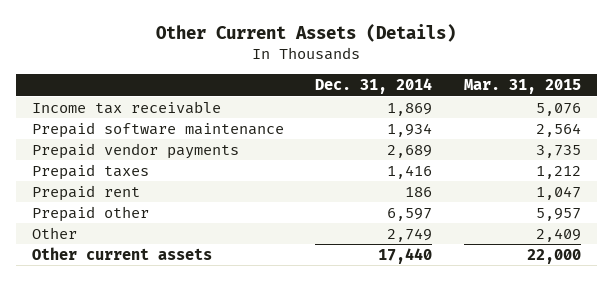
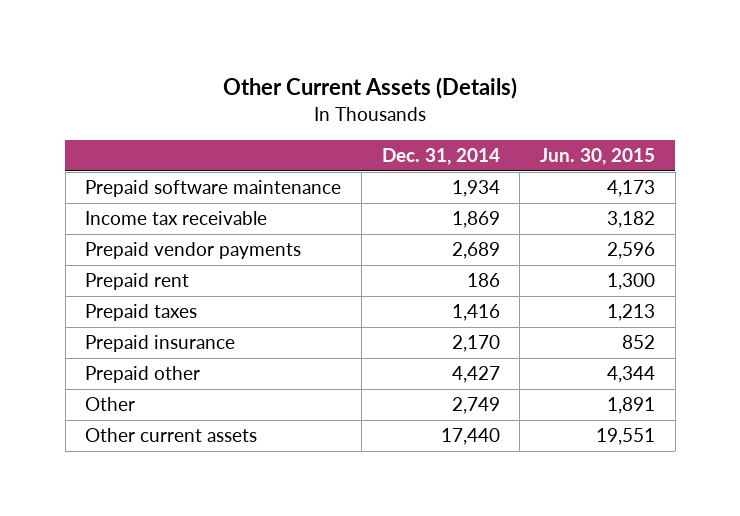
- | Dec. 31, 2014 | Mar. 31, 2015
+ | Dec. 31, 2014 | Jun. 30, 2015
moved down: Income tax receivable | 1,869 | 3,182
- Prepaid other | 6,597 | 5,957
moved down: Prepaid taxes | 1,416 | 1,213
+ Prepaid insurance | 2,170 | 852
+ Prepaid other | 4,427 | 4,344

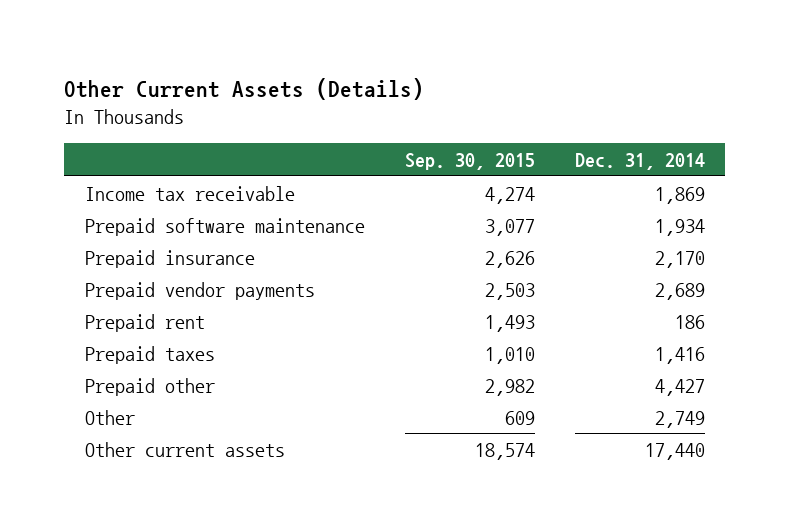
- | Dec. 31, 2014 | Jun. 30, 2015
+ | Sep. 30, 2015 | Dec. 31, 2014
moved down: Prepaid software maintenance | 3,077 | 1,934
moved up: Prepaid insurance | 2,626 | 2,170

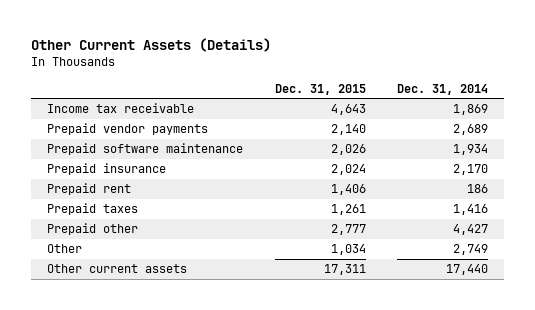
- | Sep. 30, 2015 | Dec. 31, 2014
+ | Dec. 31, 2015 | Dec. 31, 2014
moved up: Prepaid vendor payments | 2,140 | 2,689

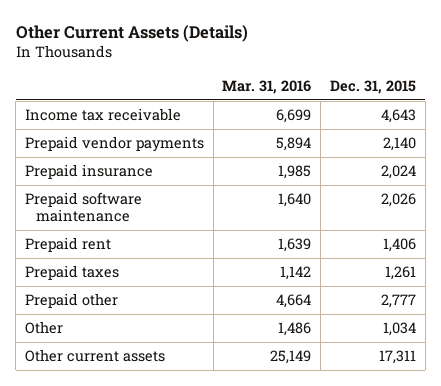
- | Dec. 31, 2015 | Dec. 31, 2014
+ | Mar. 31, 2016 | Dec. 31, 2015
moved down: Prepaid software maintenance | 1,640 | 2,026

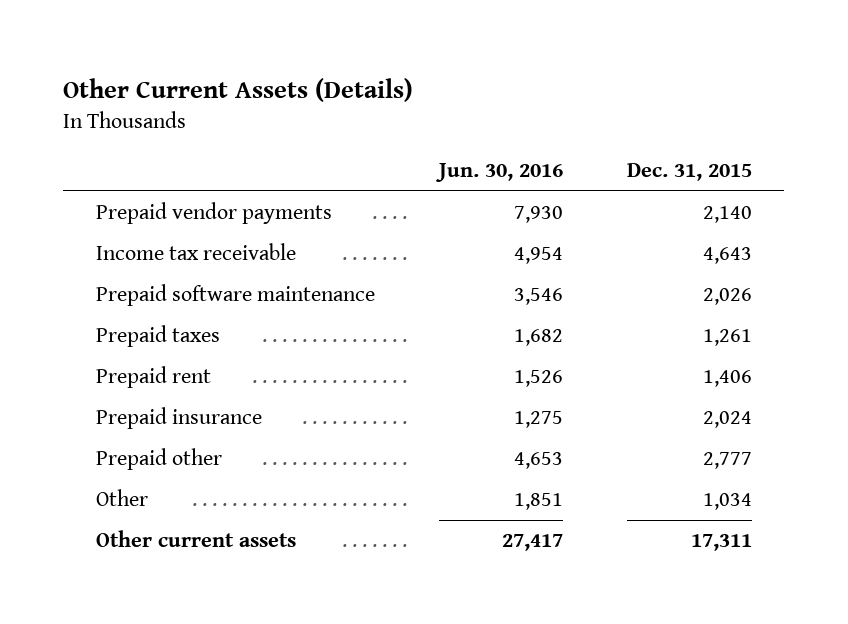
- | Mar. 31, 2016 | Dec. 31, 2015
+ | Jun. 30, 2016 | Dec. 31, 2015
moved down: Income tax receivable | 4,954 | 4,643
moved down: Prepaid rent | 1,526 | 1,406
moved down: Prepaid insurance | 1,275 | 2,024

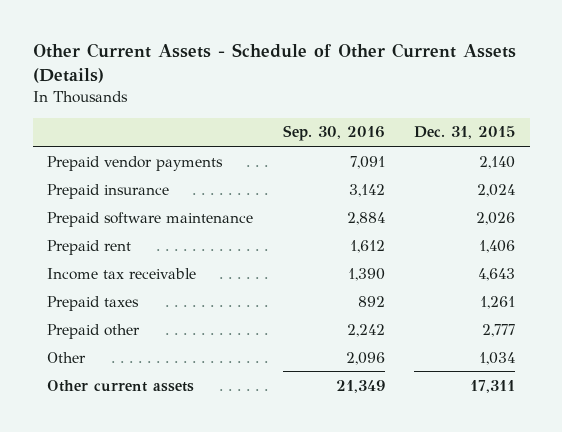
- Other Current Assets (Details)
+ Other Current Assets - Schedule of Other Current Assets (Details)
- | Jun. 30, 2016 | Dec. 31, 2015
+ | Sep. 30, 2016 | Dec. 31, 2015
moved up: Prepaid insurance | 3,142 | 2,024
moved down: Income tax receivable | 1,390 | 4,643
moved down: Prepaid taxes | 892 | 1,261

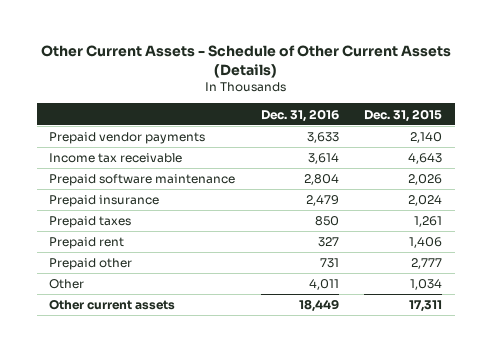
- | Sep. 30, 2016 | Dec. 31, 2015
+ | Dec. 31, 2016 | Dec. 31, 2015
moved down: Prepaid software maintenance | 2,804 | 2,026
moved down: Prepaid insurance | 2,479 | 2,024
moved down: Prepaid rent | 327 | 1,406

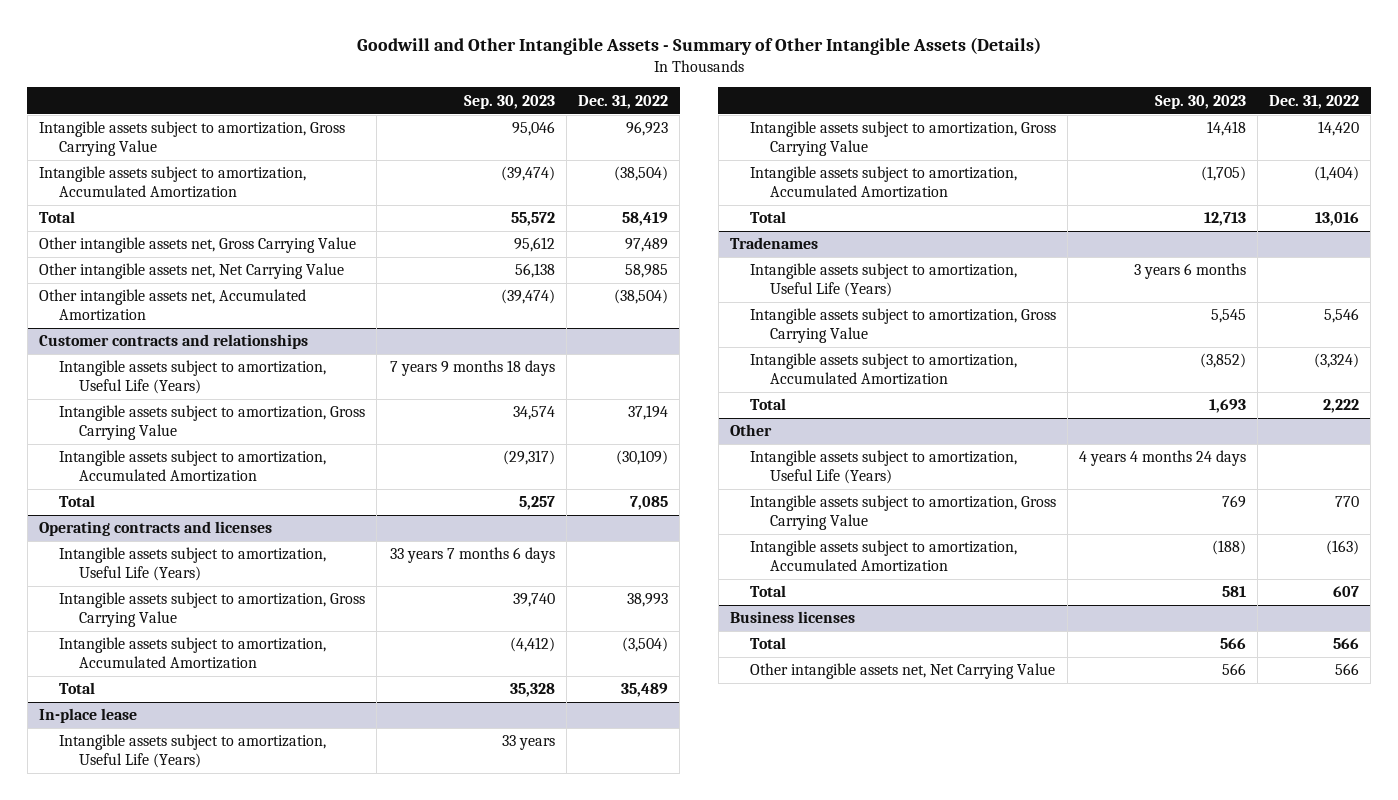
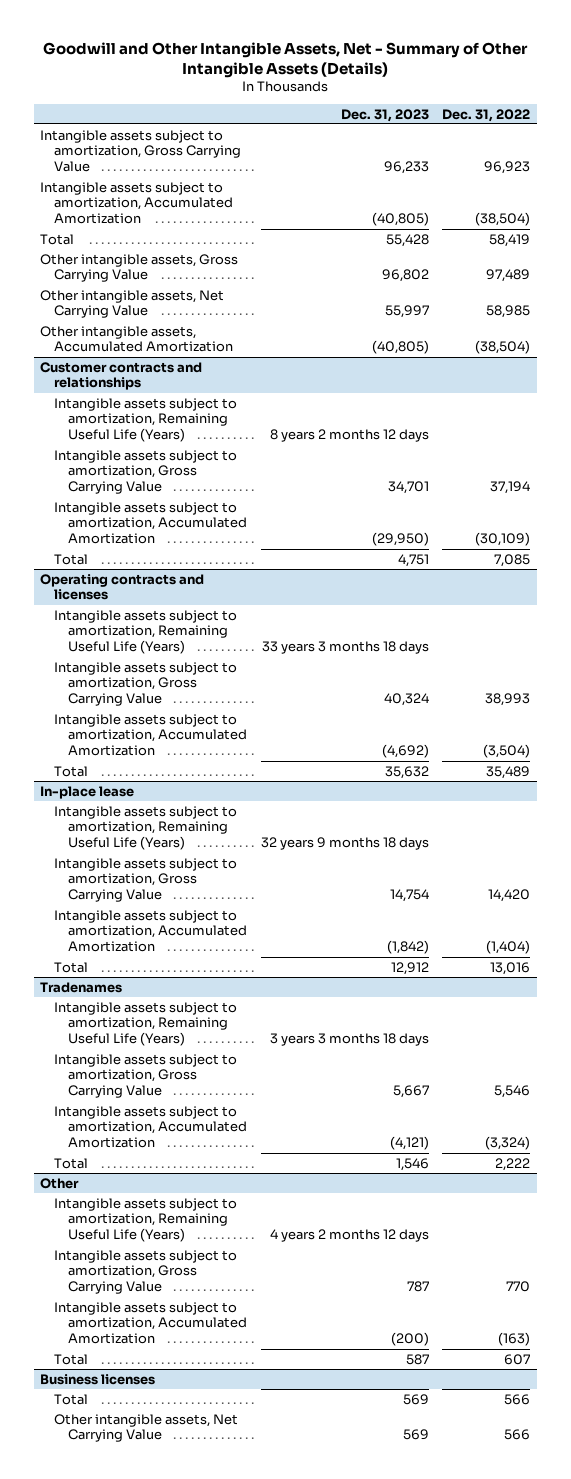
- Goodwill and Other Intangible Assets - Summary of Other Intangible Assets (Details)
+ Goodwill and Other Intangible Assets, Net - Summary of Other Intangible Assets (Details)
- | Sep. 30, 2023 | Dec. 31, 2022
+ | Dec. 31, 2023 | Dec. 31, 2022
- Other intangible assets net, Gross Carrying Value | 95,612 | 97,489
- Other intangible assets net, Net Carrying Value | 56,138 | 58,985
- Other intangible assets net, Accumulated Amortization | (39,474) | (38,504)
+ Other intangible assets, Gross Carrying Value | 96,802 | 97,489
+ Other intangible assets, Net Carrying Value | 55,997 | 58,985
+ Other intangible assets, Accumulated Amortization | (40,805) | (38,504)
@ Customer contracts and relationships
- Intangible assets subject to amortization, Useful Life (Years) | 7 years 9 months 18 days |
+ Intangible assets subject to amortization, Remaining Useful Life (Years) | 8 years 2 months 12 days |
@ Operating contracts and licenses
- Intangible assets subject to amortization, Useful Life (Years) | 33 years 7 months 6 days |
+ Intangible assets subject to amortization, Remaining Useful Life (Years) | 33 years 3 months 18 days |
@ In-place lease
- Intangible assets subject to amortization, Useful Life (Years) | 33 years |
+ Intangible assets subject to amortization, Remaining Useful Life (Years) | 32 years 9 months 18 days |
@ Tradenames
- Intangible assets subject to amortization, Useful Life (Years) | 3 years 6 months |
+ Intangible assets subject to amortization, Remaining Useful Life (Years) | 3 years 3 months 18 days |
@ Other
- Intangible assets subject to amortization, Useful Life (Years) | 4 years 4 months 24 days |
+ Intangible assets subject to amortization, Remaining Useful Life (Years) | 4 years 2 months 12 days |
@ Business licenses
- Other intangible assets net, Net Carrying Value | 566 | 566
+ Other intangible assets, Net Carrying Value | 569 | 566

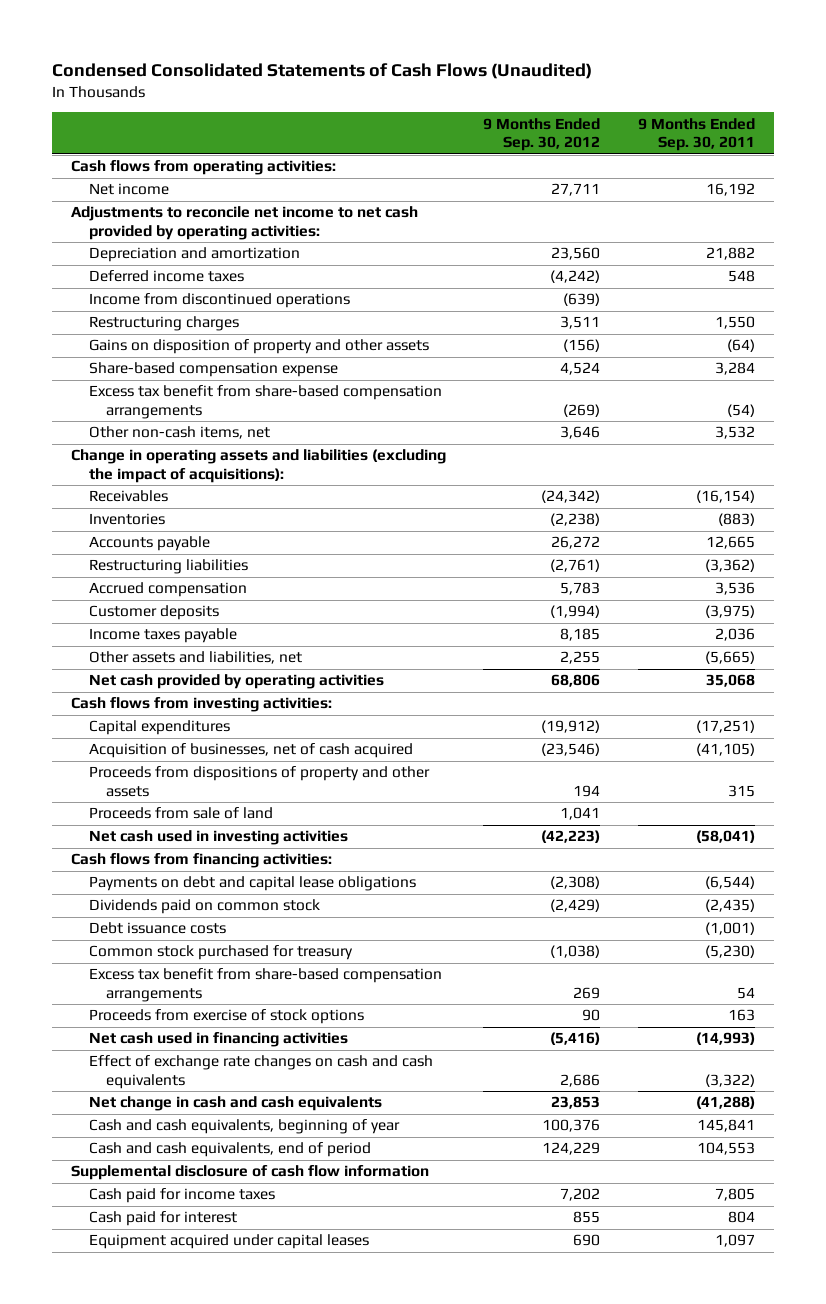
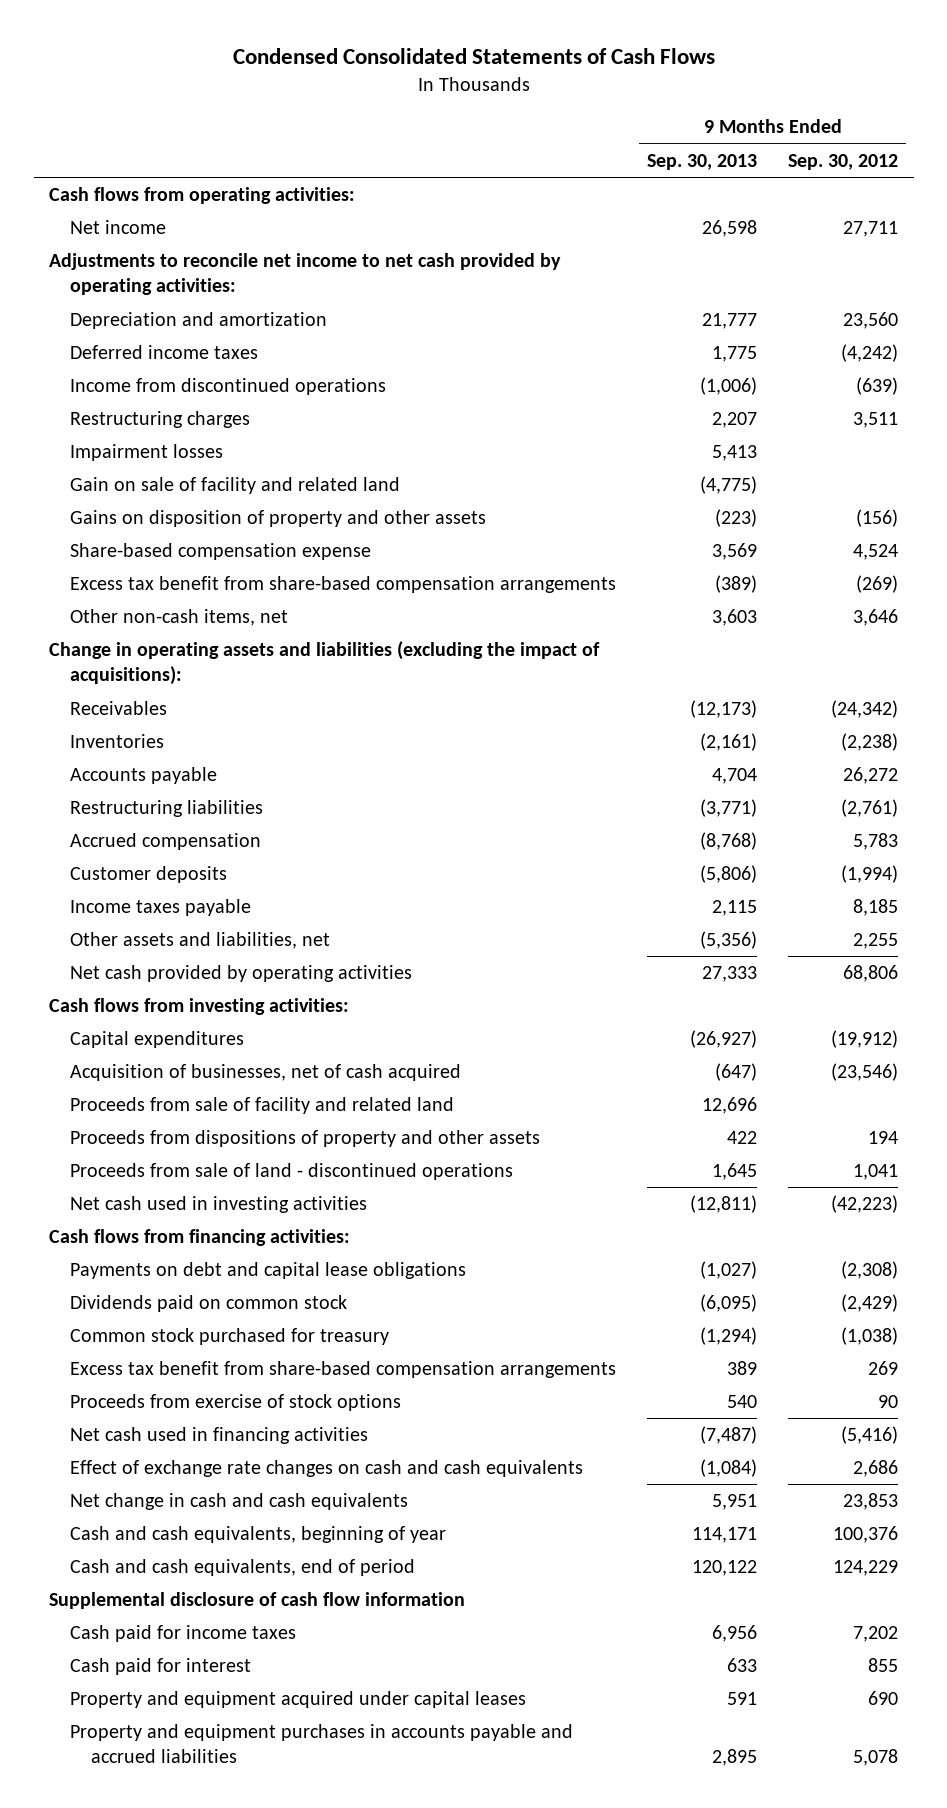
- Condensed Consolidated Statements of Cash Flows (Unaudited)
+ Condensed Consolidated Statements of Cash Flows
- | 9 Months Ended Sep. 30, 2012 | 9 Months Ended Sep. 30, 2011
+ | 9 Months Ended Sep. 30, 2013 | 9 Months Ended Sep. 30, 2012
+ Impairment losses | 5,413 |
+ Gain on sale of facility and related land | (4,775) |
+ Proceeds from sale of facility and related land | 12,696 |
- Proceeds from sale of land | 1,041 |
+ Proceeds from sale of land - discontinued operations | 1,645 | 1,041
- Debt issuance costs | | (1,001)
- Equipment acquired under capital leases | 690 | 1,097
+ Property and equipment acquired under capital leases | 591 | 690
+ Property and equipment purchases in accounts payable and accrued liabilities | 2,895 | 5,078

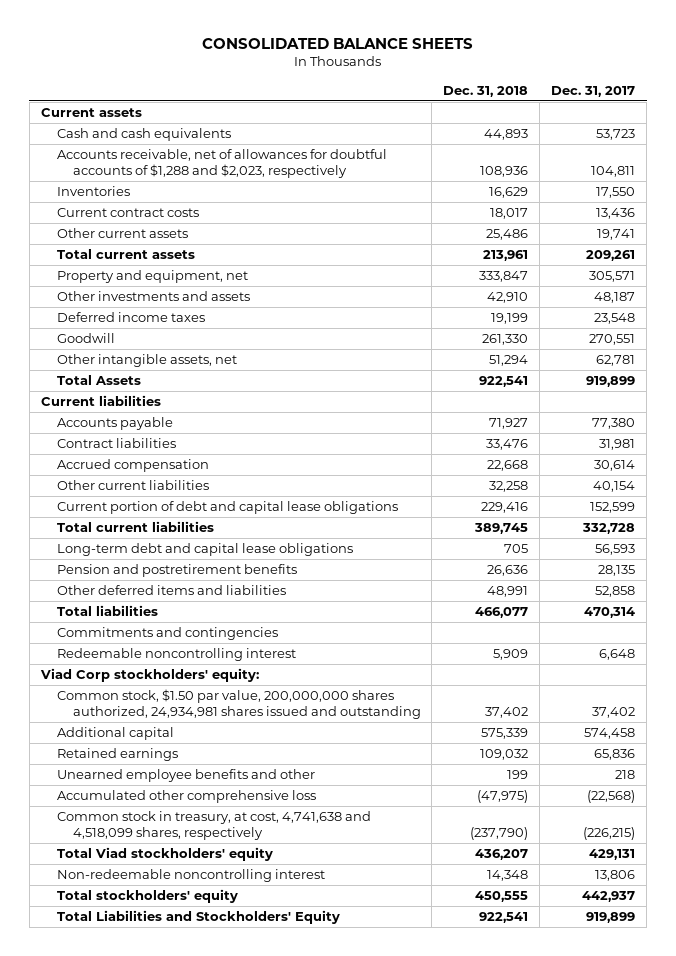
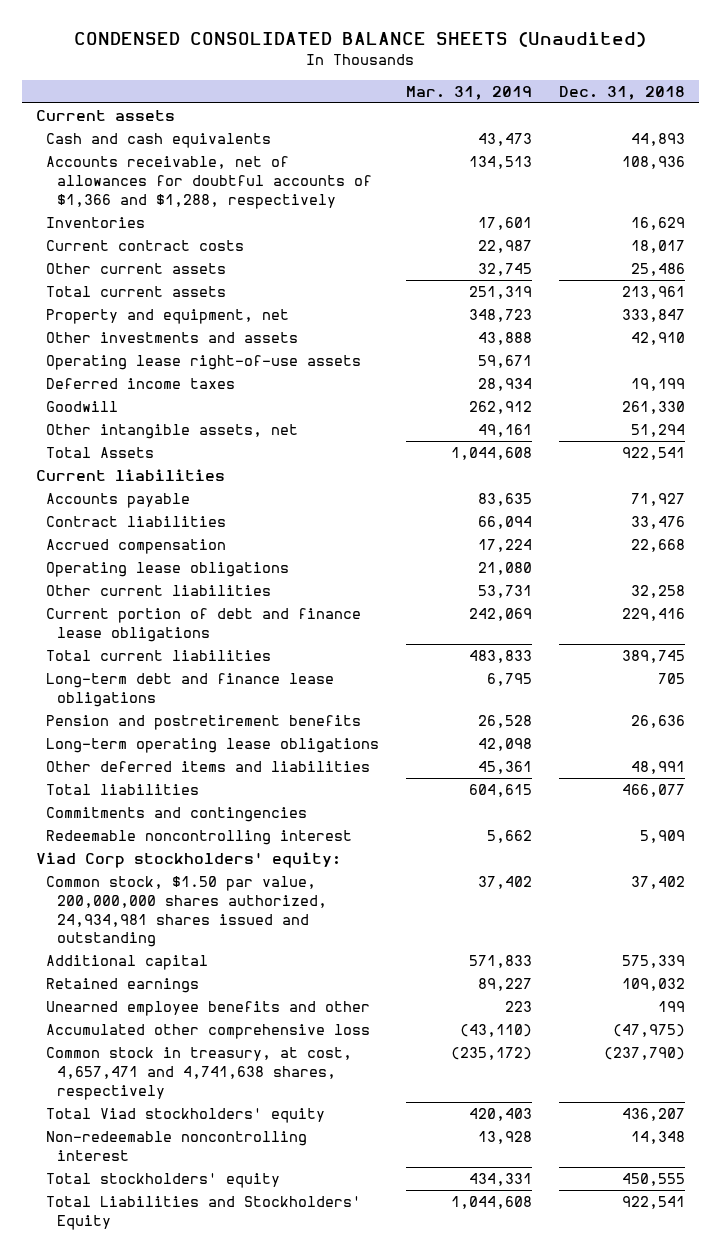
- CONSOLIDATED BALANCE SHEETS
+ CONDENSED CONSOLIDATED BALANCE SHEETS (Unaudited)
- | Dec. 31, 2018 | Dec. 31, 2017
+ | Mar. 31, 2019 | Dec. 31, 2018
- Accounts receivable, net of allowances for doubtful accounts of $1,288 and $2,023, respectively | 108,936 | 104,811
+ Accounts receivable, net of allowances for doubtful accounts of $1,366 and $1,288, respectively | 134,513 | 108,936
+ Operating lease right-of-use assets | 59,671 |
+ Operating lease obligations | 21,080 |
- Current portion of debt and capital lease obligations | 229,416 | 152,599
+ Current portion of debt and finance lease obligations | 242,069 | 229,416
- Long-term debt and capital lease obligations | 705 | 56,593
+ Long-term debt and finance lease obligations | 6,795 | 705
+ Long-term operating lease obligations | 42,098 |
- Common stock in treasury, at cost, 4,741,638 and 4,518,099 shares, respectively | (237,790) | (226,215)
+ Common stock in treasury, at cost, 4,657,471 and 4,741,638 shares, respectively | (235,172) | (237,790)

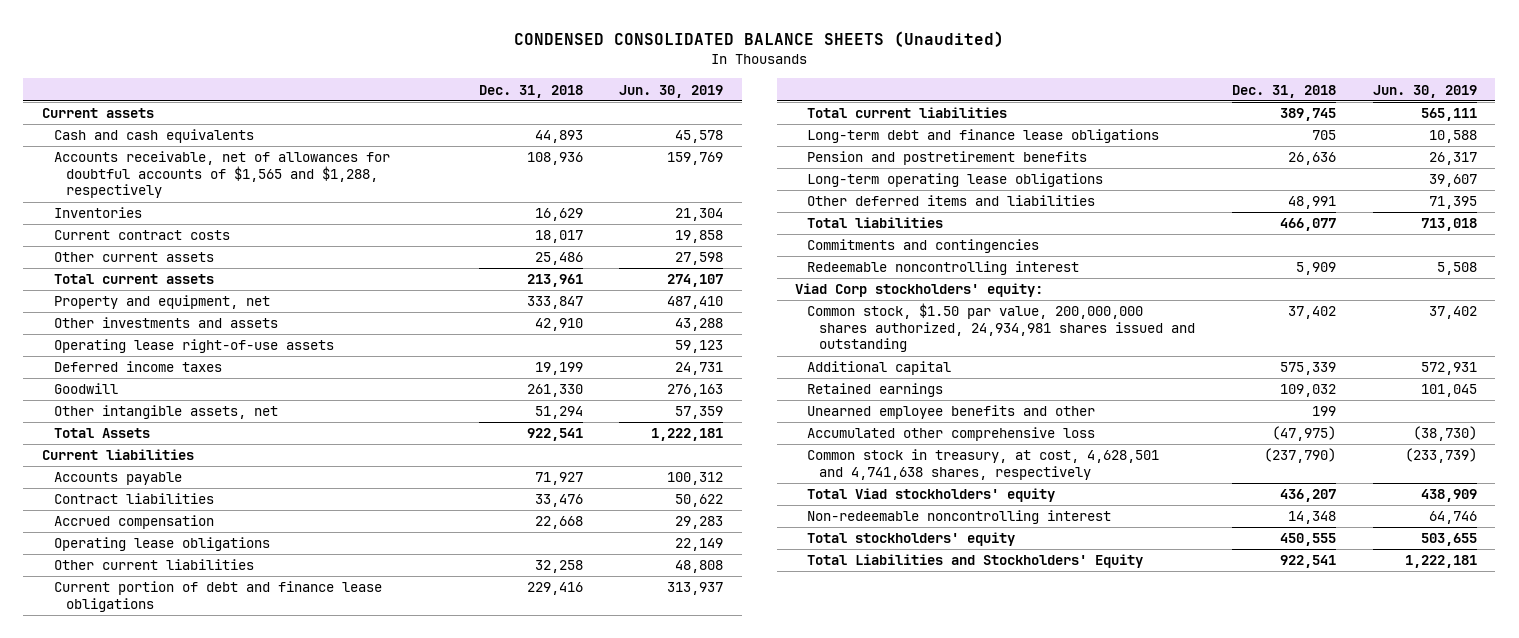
- | Mar. 31, 2019 | Dec. 31, 2018
+ | Dec. 31, 2018 | Jun. 30, 2019
- Accounts receivable, net of allowances for doubtful accounts of $1,366 and $1,288, respectively | 134,513 | 108,936
+ Accounts receivable, net of allowances for doubtful accounts of $1,565 and $1,288, respectively | 108,936 | 159,769
- Common stock in treasury, at cost, 4,657,471 and 4,741,638 shares, respectively | (235,172) | (237,790)
+ Common stock in treasury, at cost, 4,628,501 and 4,741,638 shares, respectively | (237,790) | (233,739)

